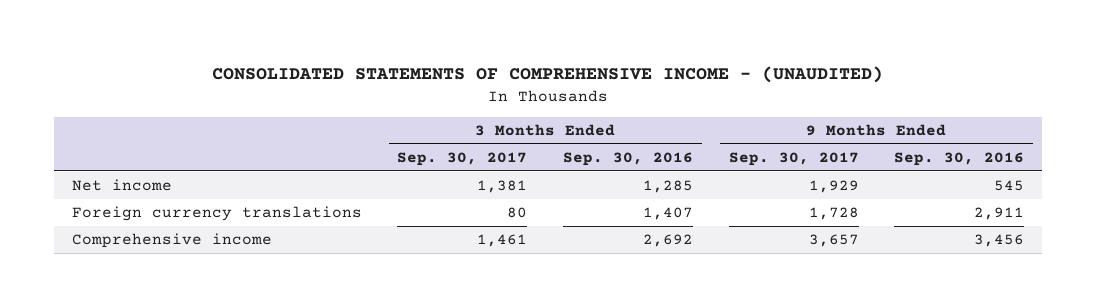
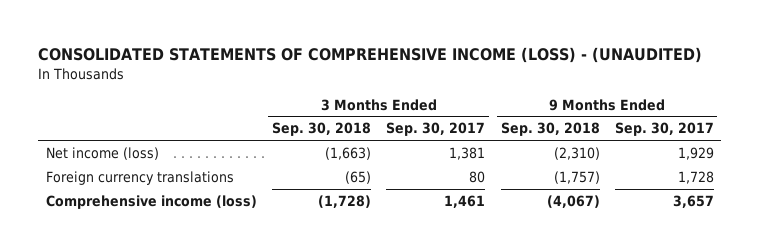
- CONSOLIDATED STATEMENTS OF COMPREHENSIVE INCOME - (UNAUDITED)
+ CONSOLIDATED STATEMENTS OF COMPREHENSIVE INCOME (LOSS) - (UNAUDITED)
- | 3 Months Ended Sep. 30, 2017 | 3 Months Ended Sep. 30, 2016 | 9 Months Ended Sep. 30, 2017 | 9 Months Ended Sep. 30, 2016
+ | 3 Months Ended Sep. 30, 2018 | 3 Months Ended Sep. 30, 2017 | 9 Months Ended Sep. 30, 2018 | 9 Months Ended Sep. 30, 2017
- Net income | 1,381 | 1,285 | 1,929 | 545
+ Net income (loss) | (1,663) | 1,381 | (2,310) | 1,929
- Comprehensive income | 1,461 | 2,692 | 3,657 | 3,456
+ Comprehensive income (loss) | (1,728) | 1,461 | (4,067) | 3,657

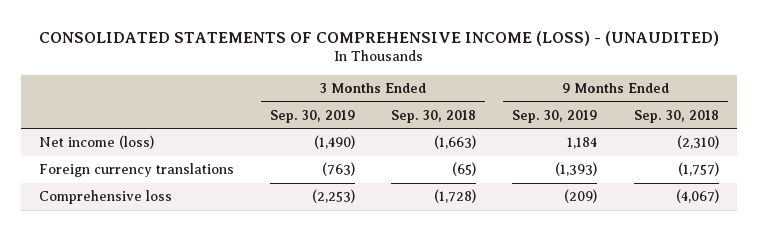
- | 3 Months Ended Sep. 30, 2018 | 3 Months Ended Sep. 30, 2017 | 9 Months Ended Sep. 30, 2018 | 9 Months Ended Sep. 30, 2017
+ | 3 Months Ended Sep. 30, 2019 | 3 Months Ended Sep. 30, 2018 | 9 Months Ended Sep. 30, 2019 | 9 Months Ended Sep. 30, 2018
- Comprehensive income (loss) | (1,728) | 1,461 | (4,067) | 3,657
+ Comprehensive loss | (2,253) | (1,728) | (209) | (4,067)

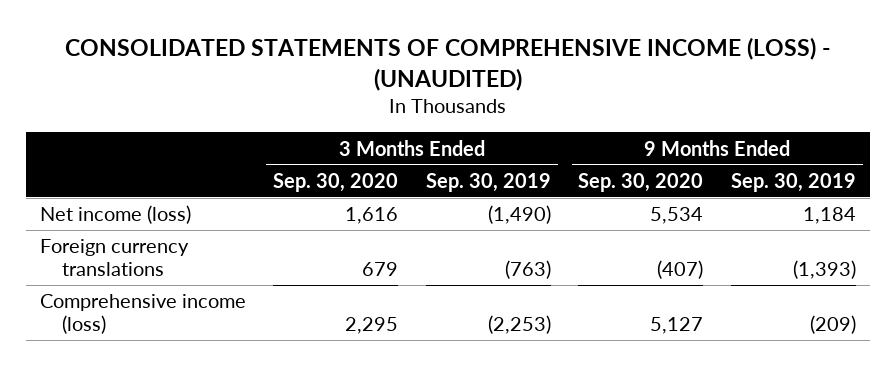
- | 3 Months Ended Sep. 30, 2019 | 3 Months Ended Sep. 30, 2018 | 9 Months Ended Sep. 30, 2019 | 9 Months Ended Sep. 30, 2018
+ | 3 Months Ended Sep. 30, 2020 | 3 Months Ended Sep. 30, 2019 | 9 Months Ended Sep. 30, 2020 | 9 Months Ended Sep. 30, 2019
- Comprehensive loss | (2,253) | (1,728) | (209) | (4,067)
+ Comprehensive income (loss) | 2,295 | (2,253) | 5,127 | (209)

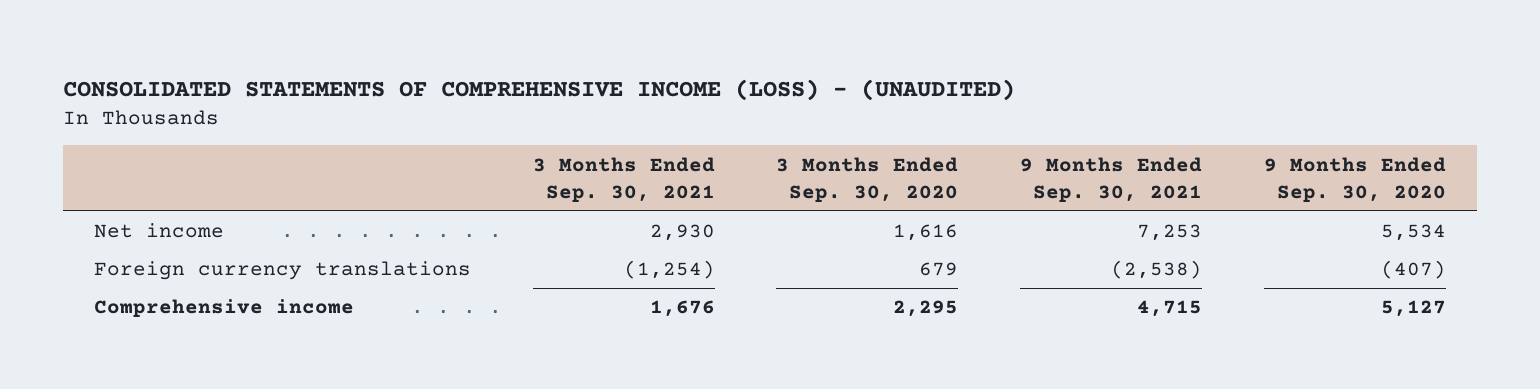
- | 3 Months Ended Sep. 30, 2020 | 3 Months Ended Sep. 30, 2019 | 9 Months Ended Sep. 30, 2020 | 9 Months Ended Sep. 30, 2019
+ | 3 Months Ended Sep. 30, 2021 | 3 Months Ended Sep. 30, 2020 | 9 Months Ended Sep. 30, 2021 | 9 Months Ended Sep. 30, 2020
- Net income (loss) | 1,616 | (1,490) | 5,534 | 1,184
+ Net income | 2,930 | 1,616 | 7,253 | 5,534
- Comprehensive income (loss) | 2,295 | (2,253) | 5,127 | (209)
+ Comprehensive income | 1,676 | 2,295 | 4,715 | 5,127

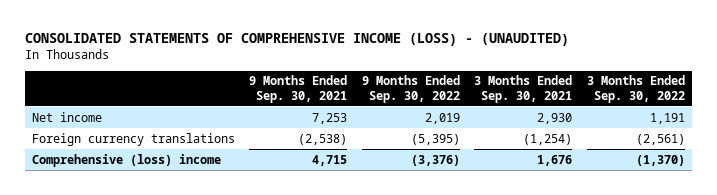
- | 3 Months Ended Sep. 30, 2021 | 3 Months Ended Sep. 30, 2020 | 9 Months Ended Sep. 30, 2021 | 9 Months Ended Sep. 30, 2020
+ | 9 Months Ended Sep. 30, 2021 | 9 Months Ended Sep. 30, 2022 | 3 Months Ended Sep. 30, 2021 | 3 Months Ended Sep. 30, 2022
- Comprehensive income | 1,676 | 2,295 | 4,715 | 5,127
+ Comprehensive (loss) income | 4,715 | (3,376) | 1,676 | (1,370)

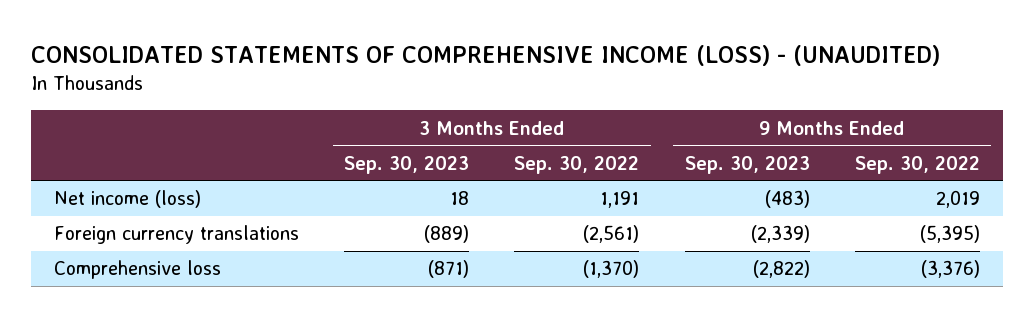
- | 9 Months Ended Sep. 30, 2021 | 9 Months Ended Sep. 30, 2022 | 3 Months Ended Sep. 30, 2021 | 3 Months Ended Sep. 30, 2022
+ | 3 Months Ended Sep. 30, 2023 | 3 Months Ended Sep. 30, 2022 | 9 Months Ended Sep. 30, 2023 | 9 Months Ended Sep. 30, 2022
- Net income | 7,253 | 2,019 | 2,930 | 1,191
+ Net income (loss) | 18 | 1,191 | (483) | 2,019
- Comprehensive (loss) income | 4,715 | (3,376) | 1,676 | (1,370)
+ Comprehensive loss | (871) | (1,370) | (2,822) | (3,376)

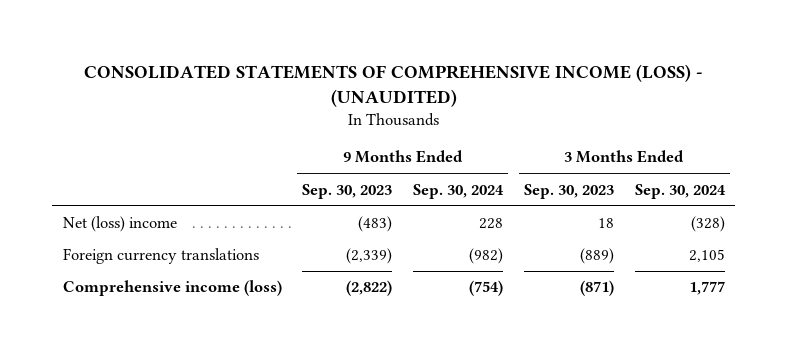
- | 3 Months Ended Sep. 30, 2023 | 3 Months Ended Sep. 30, 2022 | 9 Months Ended Sep. 30, 2023 | 9 Months Ended Sep. 30, 2022
+ | 9 Months Ended Sep. 30, 2023 | 9 Months Ended Sep. 30, 2024 | 3 Months Ended Sep. 30, 2023 | 3 Months Ended Sep. 30, 2024
- Net income (loss) | 18 | 1,191 | (483) | 2,019
+ Net (loss) income | (483) | 228 | 18 | (328)
- Comprehensive loss | (871) | (1,370) | (2,822) | (3,376)
+ Comprehensive income (loss) | (2,822) | (754) | (871) | 1,777

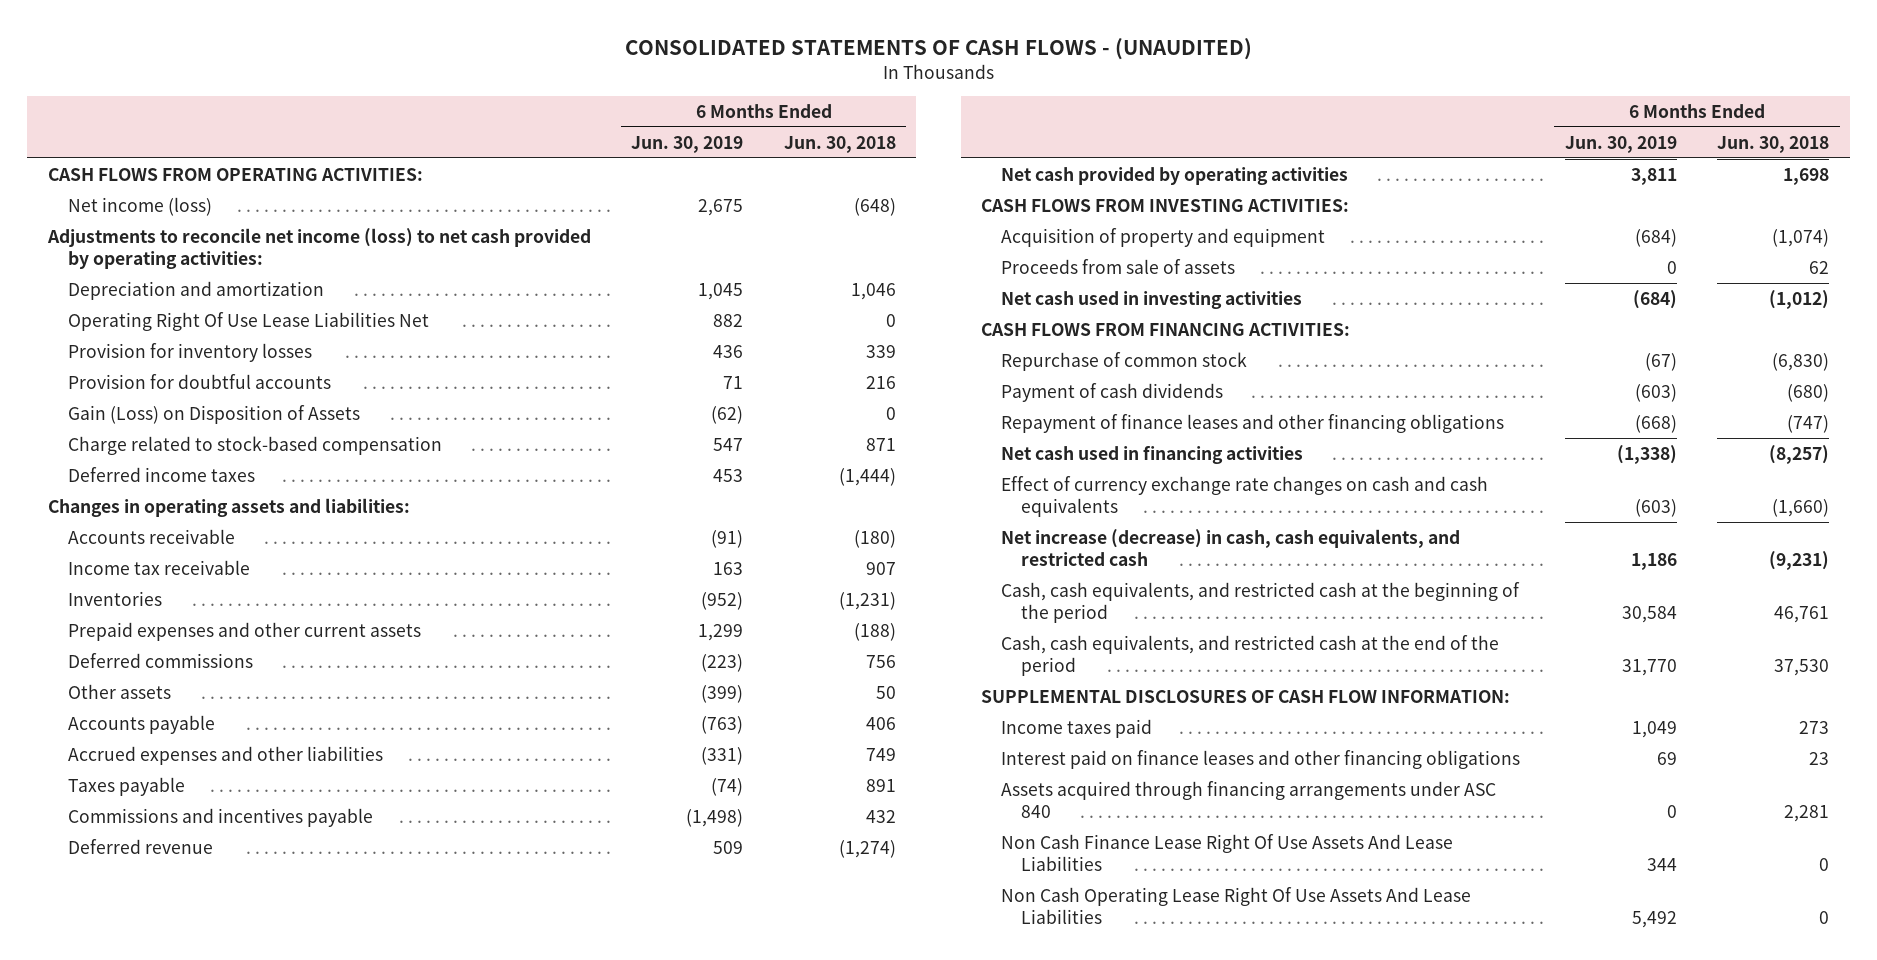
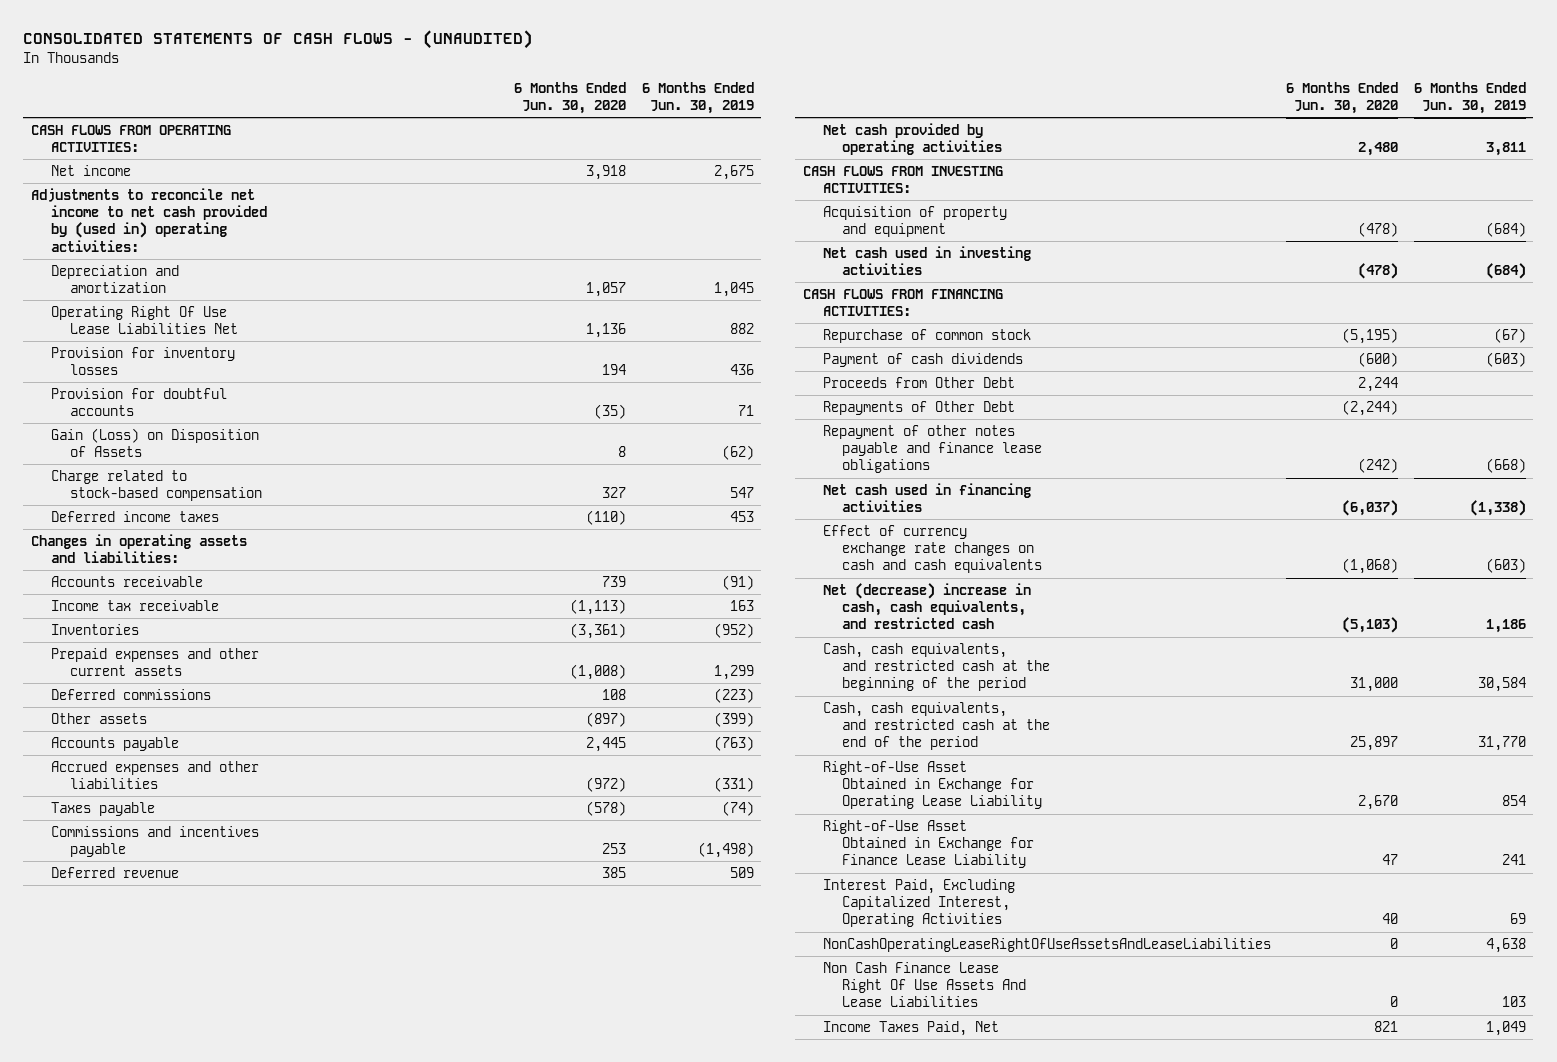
- | 6 Months Ended Jun. 30, 2019 | 6 Months Ended Jun. 30, 2018
+ | 6 Months Ended Jun. 30, 2020 | 6 Months Ended Jun. 30, 2019
- Net income (loss) | 2,675 | (648)
- Adjustments to reconcile net income (loss) to net cash provided by operating activities:
+ Net income | 3,918 | 2,675
+ Adjustments to reconcile net income to net cash provided by (used in) operating activities:
- Proceeds from sale of assets | 0 | 62
- Repayment of finance leases and other financing obligations | (668) | (747)
+ Proceeds from Other Debt | 2,244 |
+ Repayments of Other Debt | (2,244) |
+ Repayment of other notes payable and finance lease obligations | (242) | (668)
- Net increase (decrease) in cash, cash equivalents, and restricted cash | 1,186 | (9,231)
+ Net (decrease) increase in cash, cash equivalents, and restricted cash | (5,103) | 1,186
- SUPPLEMENTAL DISCLOSURES OF CASH FLOW INFORMATION:
- Income taxes paid | 1,049 | 273
- Interest paid on finance leases and other financing obligations | 69 | 23
- Assets acquired through financing arrangements under ASC 840 | 0 | 2,281
- Non Cash Finance Lease Right Of Use Assets And Lease Liabilities | 344 | 0
- Non Cash Operating Lease Right Of Use Assets And Lease Liabilities | 5,492 | 0
+ Right-of-Use Asset Obtained in Exchange for Operating Lease Liability | 2,670 | 854
+ Right-of-Use Asset Obtained in Exchange for Finance Lease Liability | 47 | 241
+ Interest Paid, Excluding Capitalized Interest, Operating Activities | 40 | 69
+ NonCashOperatingLeaseRightOfUseAssetsAndLeaseLiabilities | 0 | 4,638
+ Non Cash Finance Lease Right Of Use Assets And Lease Liabilities | 0 | 103
+ Income Taxes Paid, Net | 821 | 1,049

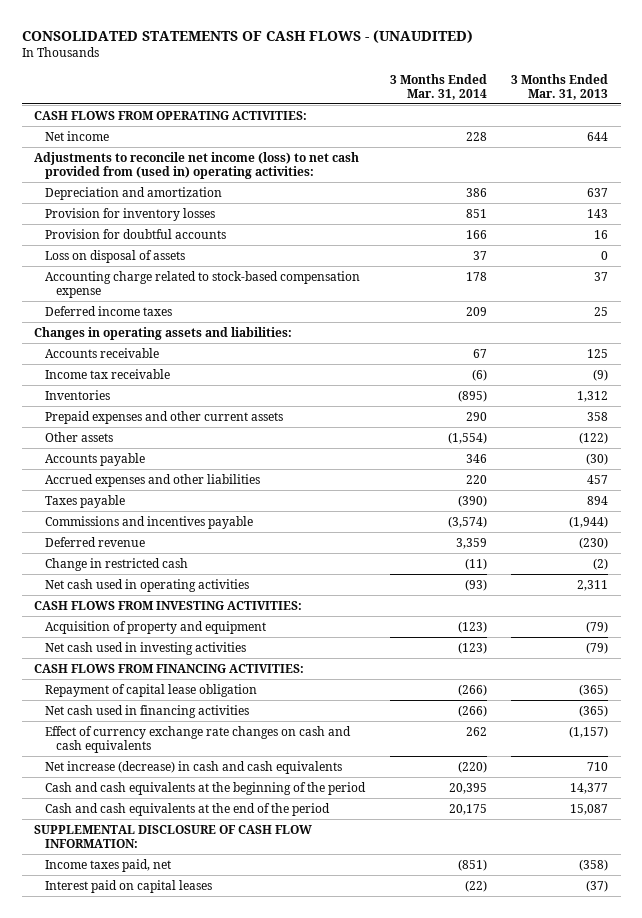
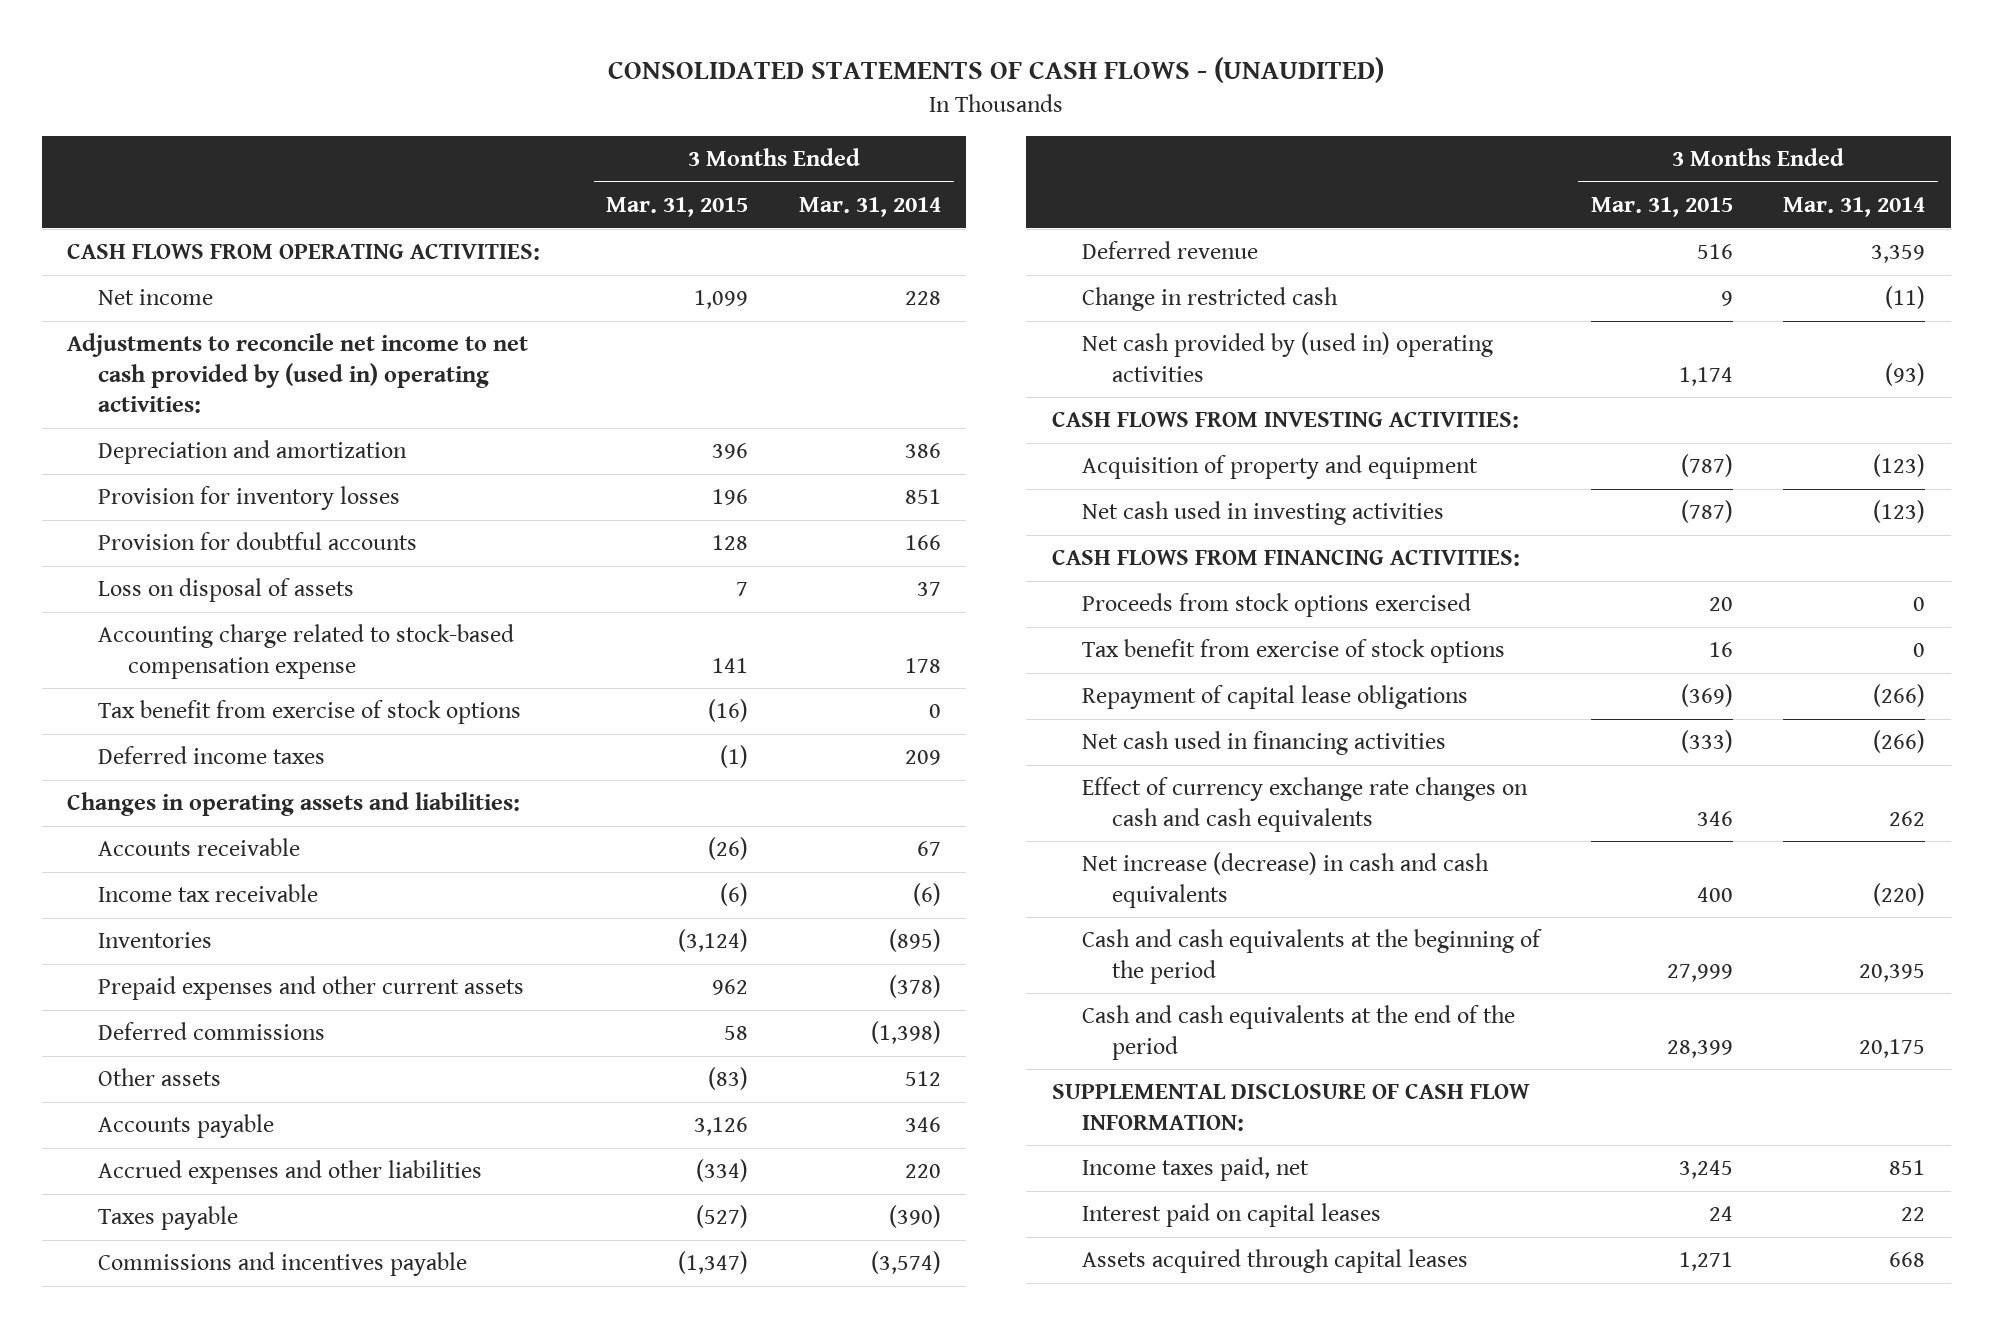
- | 3 Months Ended Mar. 31, 2014 | 3 Months Ended Mar. 31, 2013
+ | 3 Months Ended Mar. 31, 2015 | 3 Months Ended Mar. 31, 2014
- Adjustments to reconcile net income (loss) to net cash provided from (used in) operating activities:
+ Adjustments to reconcile net income to net cash provided by (used in) operating activities:
+ Tax benefit from exercise of stock options | (16) | 0
- Prepaid expenses and other current assets | 290 | 358
- Other assets | (1,554) | (122)
+ Prepaid expenses and other current assets | 962 | (378)
+ Deferred commissions | 58 | (1,398)
+ Other assets | (83) | 512
- Net cash used in operating activities | (93) | 2,311
+ Net cash provided by (used in) operating activities | 1,174 | (93)
- Repayment of capital lease obligation | (266) | (365)
+ Proceeds from stock options exercised | 20 | 0
+ Tax benefit from exercise of stock options | 16 | 0
+ Repayment of capital lease obligations | (369) | (266)
- Income taxes paid, net | (851) | (358)
- Interest paid on capital leases | (22) | (37)
+ Income taxes paid, net | 3,245 | 851
+ Interest paid on capital leases | 24 | 22
+ Assets acquired through capital leases | 1,271 | 668

